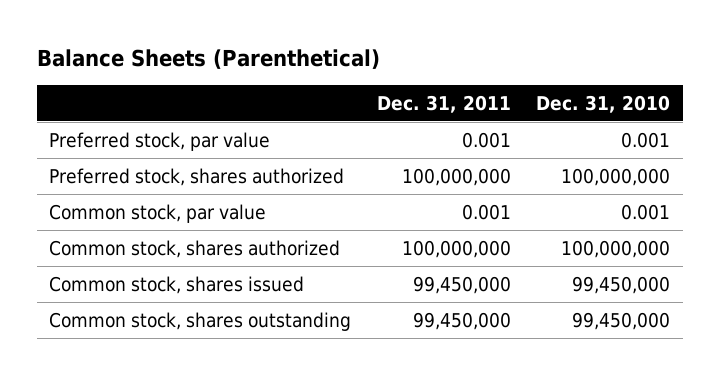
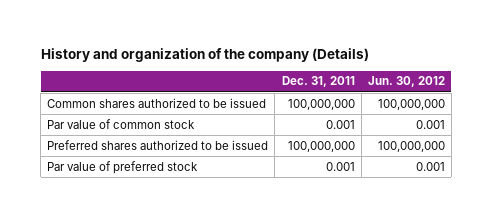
- Balance Sheets (Parenthetical)
+ History and organization of the company (Details)
- | Dec. 31, 2011 | Dec. 31, 2010
+ | Dec. 31, 2011 | Jun. 30, 2012
- Preferred stock, par value | 0.001 | 0.001
- Preferred stock, shares authorized | 100,000,000 | 100,000,000
- Common stock, par value | 0.001 | 0.001
- Common stock, shares authorized | 100,000,000 | 100,000,000
- Common stock, shares issued | 99,450,000 | 99,450,000
- Common stock, shares outstanding | 99,450,000 | 99,450,000
+ Common shares authorized to be issued | 100,000,000 | 100,000,000
+ Par value of common stock | 0.001 | 0.001
+ Preferred shares authorized to be issued | 100,000,000 | 100,000,000
+ Par value of preferred stock | 0.001 | 0.001

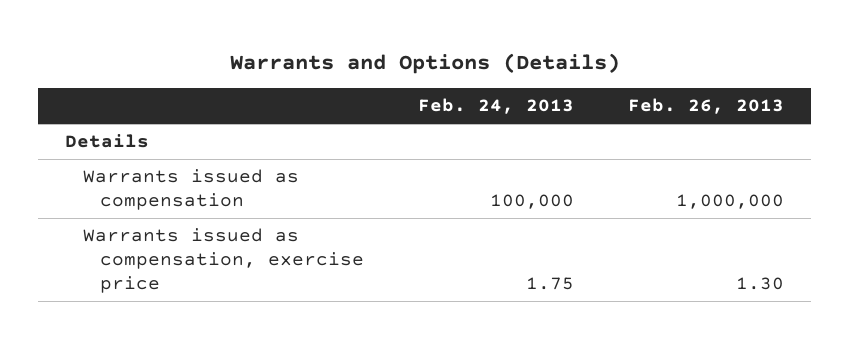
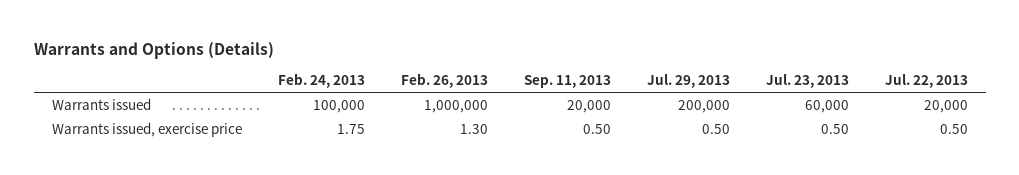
- | Feb. 24, 2013 | Feb. 26, 2013
+ | Feb. 24, 2013 | Feb. 26, 2013 | Sep. 11, 2013 | Jul. 29, 2013 | Jul. 23, 2013 | Jul. 22, 2013
- Details
- Warrants issued as compensation | 100,000 | 1,000,000
- Warrants issued as compensation, exercise price | 1.75 | 1.30
+ Warrants issued | 100,000 | 1,000,000 | 20,000 | 200,000 | 60,000 | 20,000
+ Warrants issued, exercise price | 1.75 | 1.30 | 0.50 | 0.50 | 0.50 | 0.50

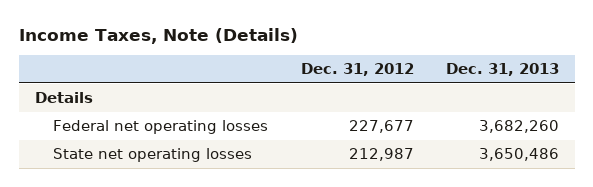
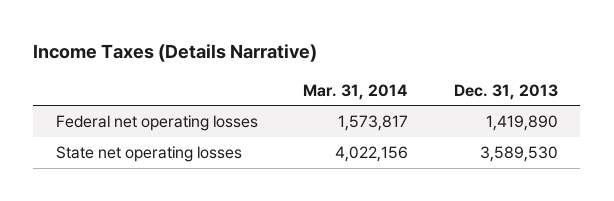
- Income Taxes, Note (Details)
+ Income Taxes (Details Narrative)
- | Dec. 31, 2012 | Dec. 31, 2013
+ | Mar. 31, 2014 | Dec. 31, 2013
- Details
- Federal net operating losses | 227,677 | 3,682,260
- State net operating losses | 212,987 | 3,650,486
+ Federal net operating losses | 1,573,817 | 1,419,890
+ State net operating losses | 4,022,156 | 3,589,530

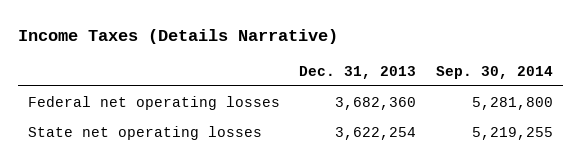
- | Mar. 31, 2014 | Dec. 31, 2013
+ | Dec. 31, 2013 | Sep. 30, 2014
- Federal net operating losses | 1,573,817 | 1,419,890
- State net operating losses | 4,022,156 | 3,589,530
+ Federal net operating losses | 3,682,360 | 5,281,800
+ State net operating losses | 3,622,254 | 5,219,255

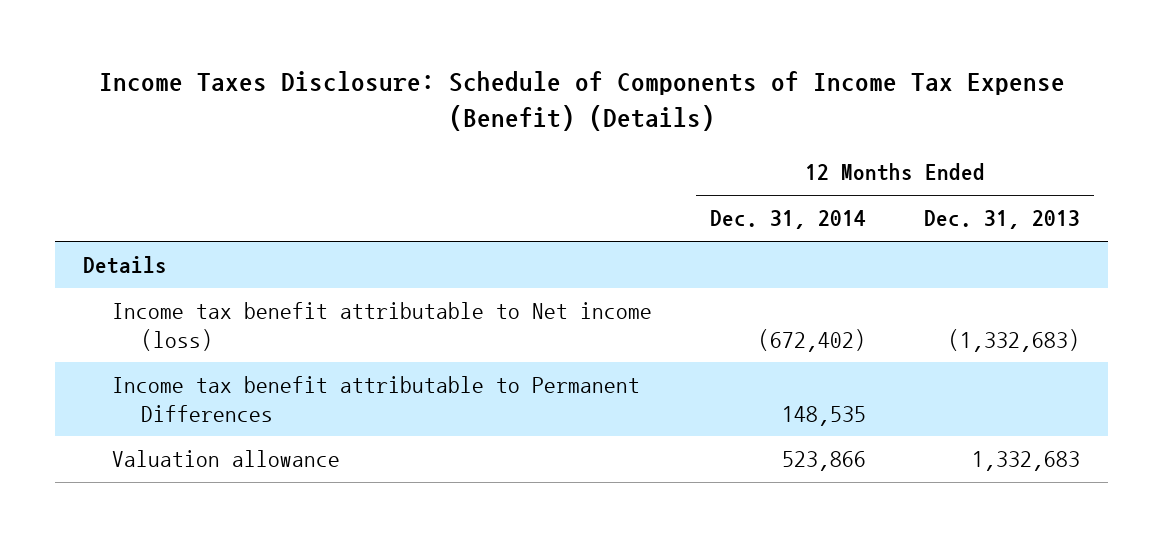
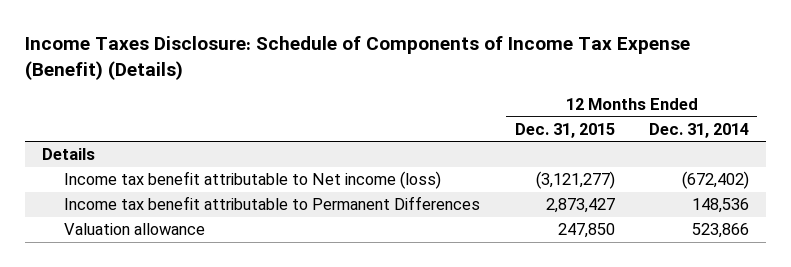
- | 12 Months Ended Dec. 31, 2014 | 12 Months Ended Dec. 31, 2013
+ | 12 Months Ended Dec. 31, 2015 | 12 Months Ended Dec. 31, 2014
- Income tax benefit attributable to Permanent Differences | 148,535 |
+ Income tax benefit attributable to Permanent Differences | 2,873,427 | 148,536

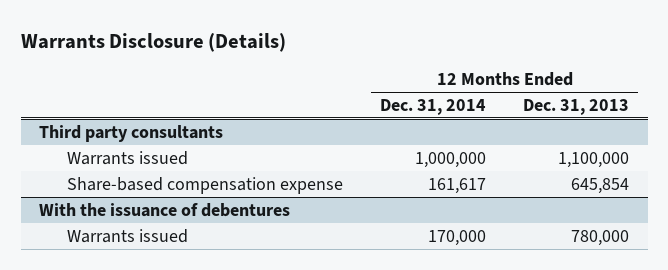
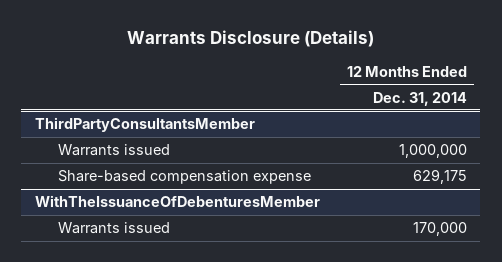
- | 12 Months Ended Dec. 31, 2014 | 12 Months Ended Dec. 31, 2013
+ | 12 Months Ended Dec. 31, 2014
- Third party consultants
+ ThirdPartyConsultantsMember
- Share-based compensation expense | 161,617 | 645,854
- With the issuance of debentures
+ Share-based compensation expense | 629,175
+ WithTheIssuanceOfDebenturesMember

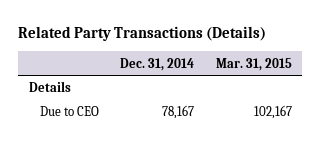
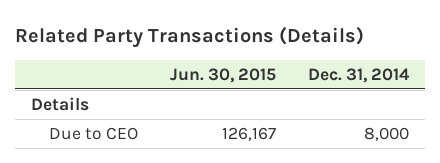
- | Dec. 31, 2014 | Mar. 31, 2015
+ | Jun. 30, 2015 | Dec. 31, 2014
- Due to CEO | 78,167 | 102,167
+ Due to CEO | 126,167 | 8,000

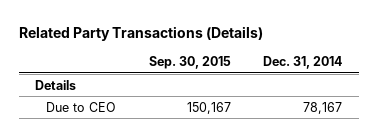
- | Jun. 30, 2015 | Dec. 31, 2014
+ | Sep. 30, 2015 | Dec. 31, 2014
- Due to CEO | 126,167 | 8,000
+ Due to CEO | 150,167 | 78,167

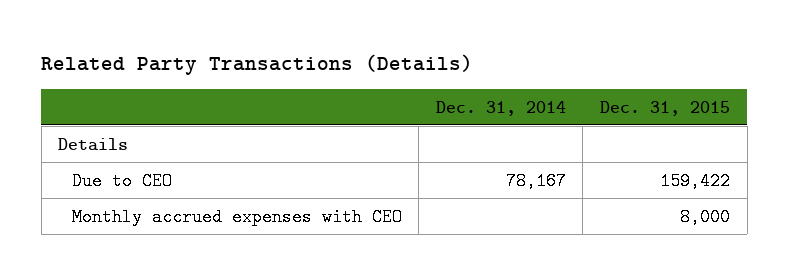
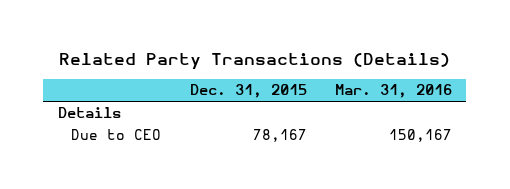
- | Dec. 31, 2014 | Dec. 31, 2015
+ | Dec. 31, 2015 | Mar. 31, 2016
- Due to CEO | 78,167 | 159,422
- Monthly accrued expenses with CEO | | 8,000
+ Due to CEO | 78,167 | 150,167

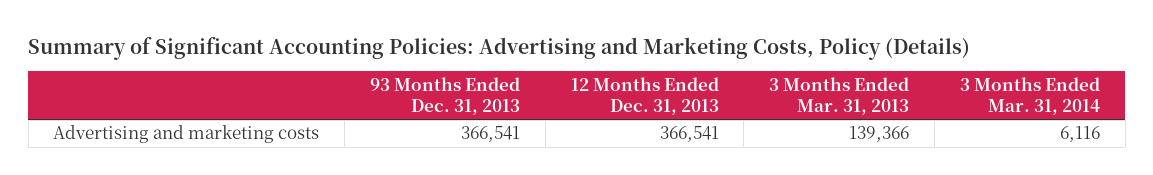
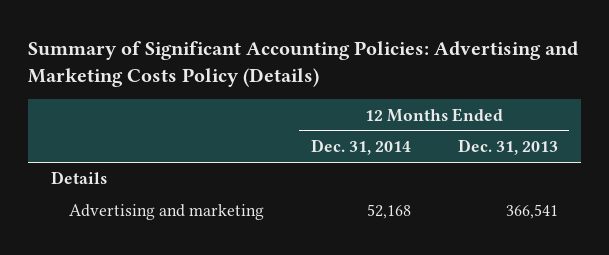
- Summary of Significant Accounting Policies: Advertising and Marketing Costs, Policy (Details)
+ Summary of Significant Accounting Policies: Advertising and Marketing Costs Policy (Details)
- | 93 Months Ended Dec. 31, 2013 | 12 Months Ended Dec. 31, 2013 | 3 Months Ended Mar. 31, 2013 | 3 Months Ended Mar. 31, 2014
+ | 12 Months Ended Dec. 31, 2014 | 12 Months Ended Dec. 31, 2013
- Advertising and marketing costs | 366,541 | 366,541 | 139,366 | 6,116
+ Details
+ Advertising and marketing | 52,168 | 366,541

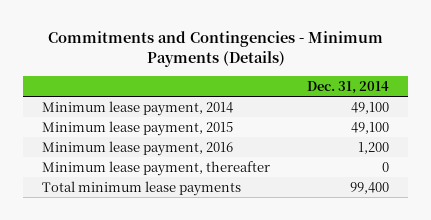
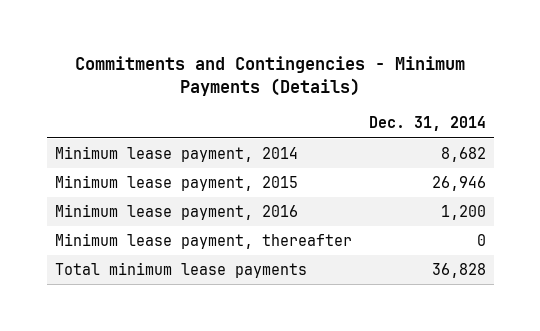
- Minimum lease payment, 2014 | 49,100
- Minimum lease payment, 2015 | 49,100
+ Minimum lease payment, 2014 | 8,682
+ Minimum lease payment, 2015 | 26,946
- Total minimum lease payments | 99,400
+ Total minimum lease payments | 36,828

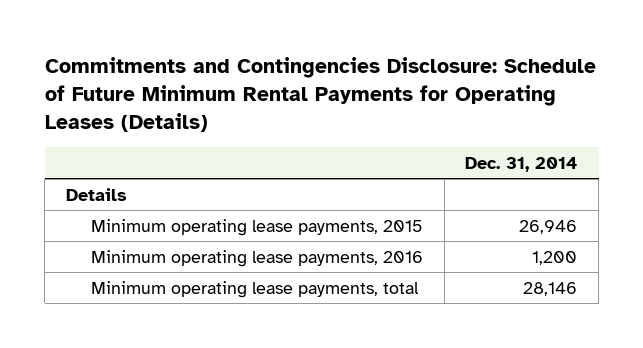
- Commitments and Contingencies - Minimum Payments (Details)
+ Commitments and Contingencies Disclosure: Schedule of Future Minimum Rental Payments for Operating Leases (Details)
- Minimum lease payment, 2014 | 8,682
- Minimum lease payment, 2015 | 26,946
- Minimum lease payment, 2016 | 1,200
- Minimum lease payment, thereafter | 0
- Total minimum lease payments | 36,828
+ Details
+ Minimum operating lease payments, 2015 | 26,946
+ Minimum operating lease payments, 2016 | 1,200
+ Minimum operating lease payments, total | 28,146

